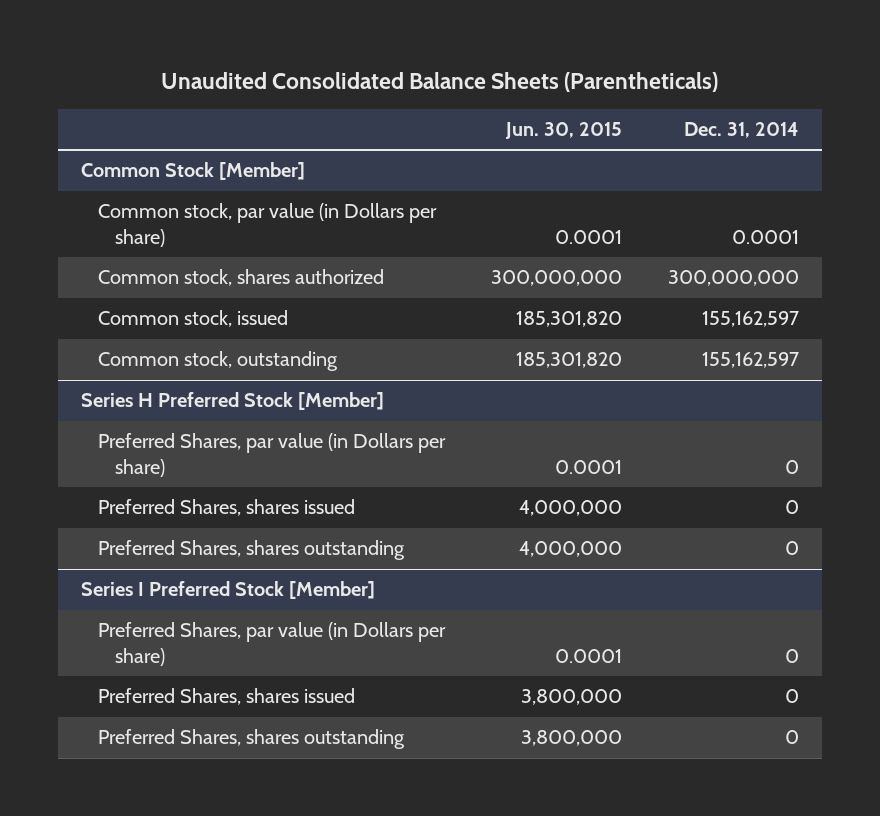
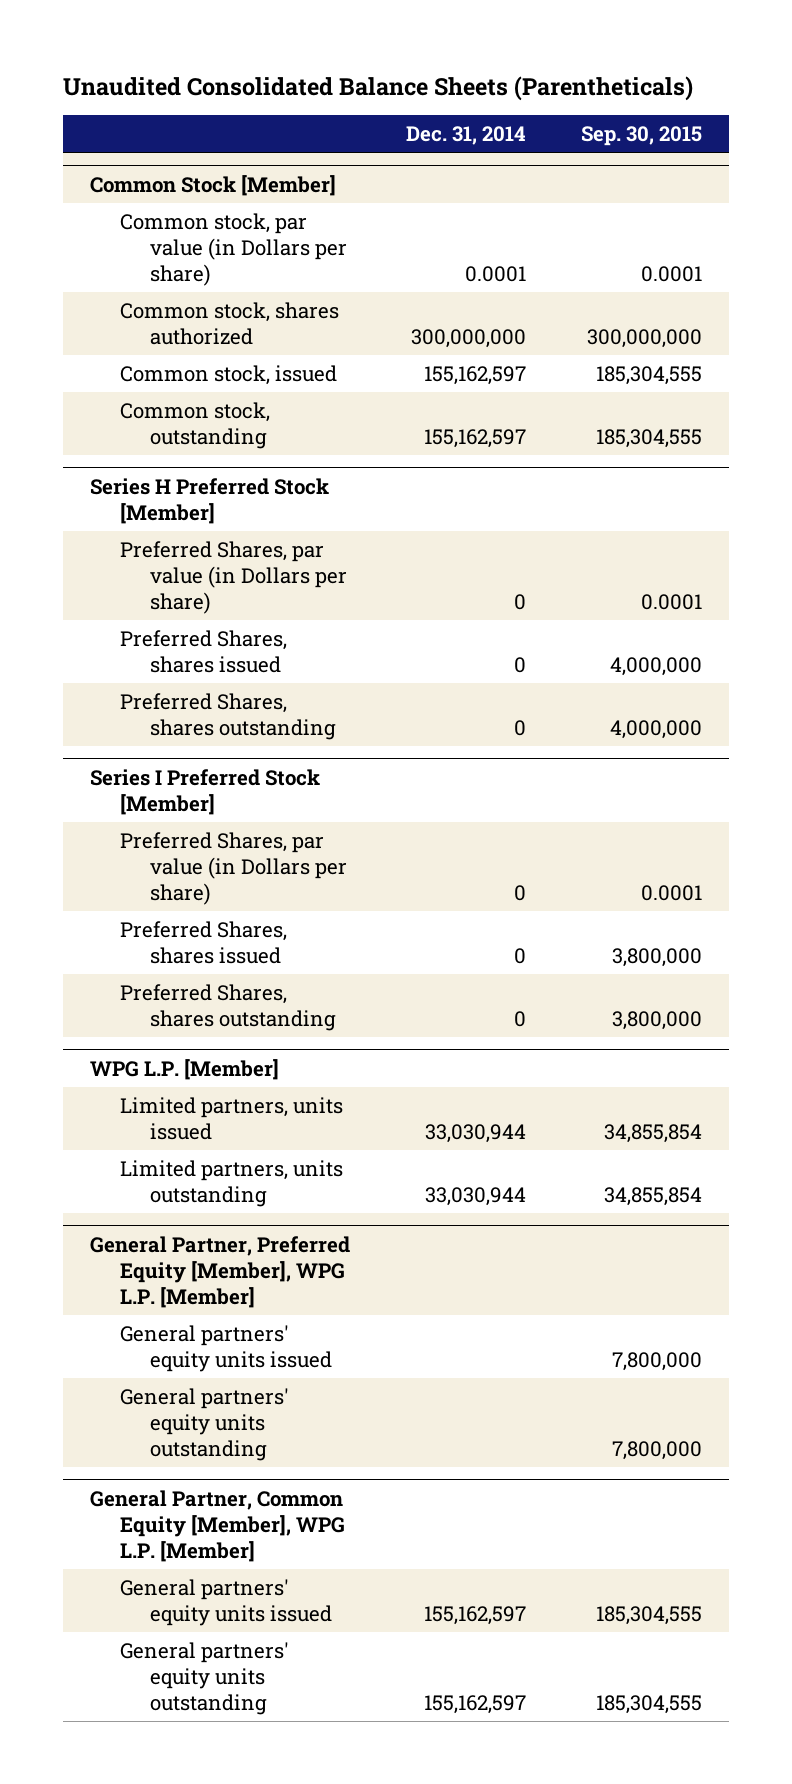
- | Jun. 30, 2015 | Dec. 31, 2014
+ | Dec. 31, 2014 | Sep. 30, 2015
+ WPG L.P. [Member]
+ Limited partners, units issued | 33,030,944 | 34,855,854
+ Limited partners, units outstanding | 33,030,944 | 34,855,854
+ General Partner, Preferred Equity [Member], WPG L.P. [Member]
+ General partners' equity units issued | | 7,800,000
+ General partners' equity units outstanding | | 7,800,000
+ General Partner, Common Equity [Member], WPG L.P. [Member]
+ General partners' equity units issued | 155,162,597 | 185,304,555
+ General partners' equity units outstanding | 155,162,597 | 185,304,555

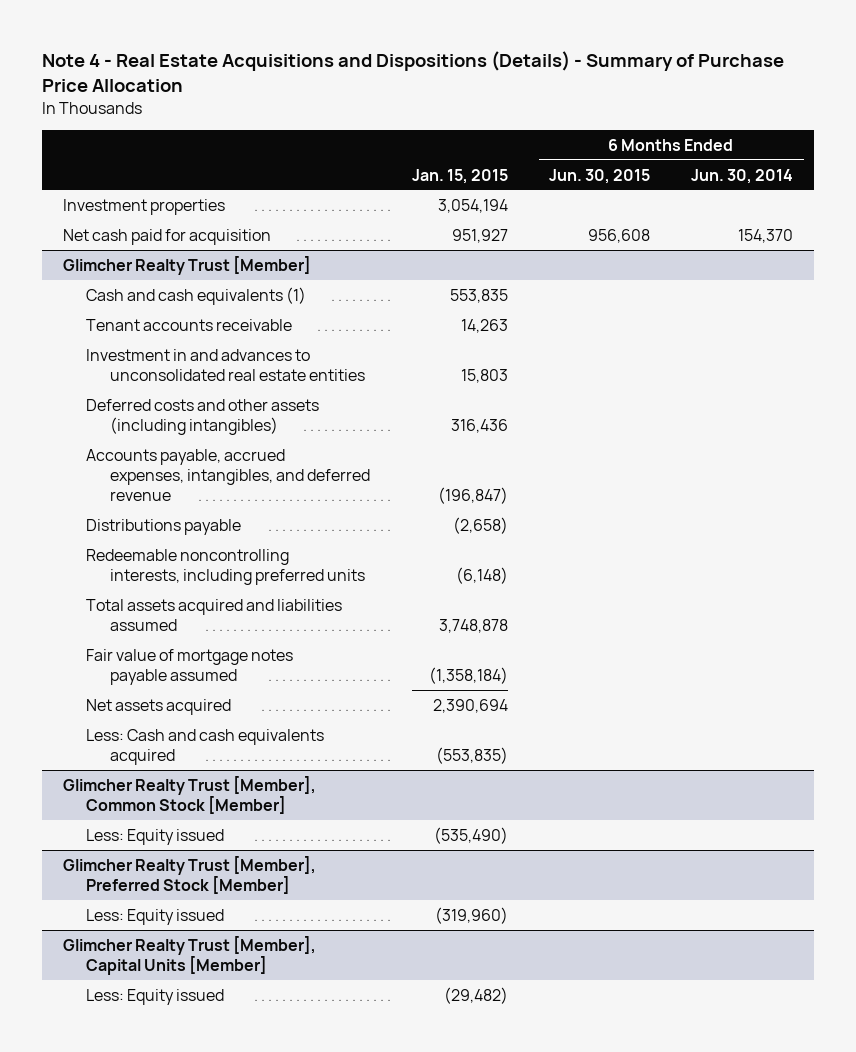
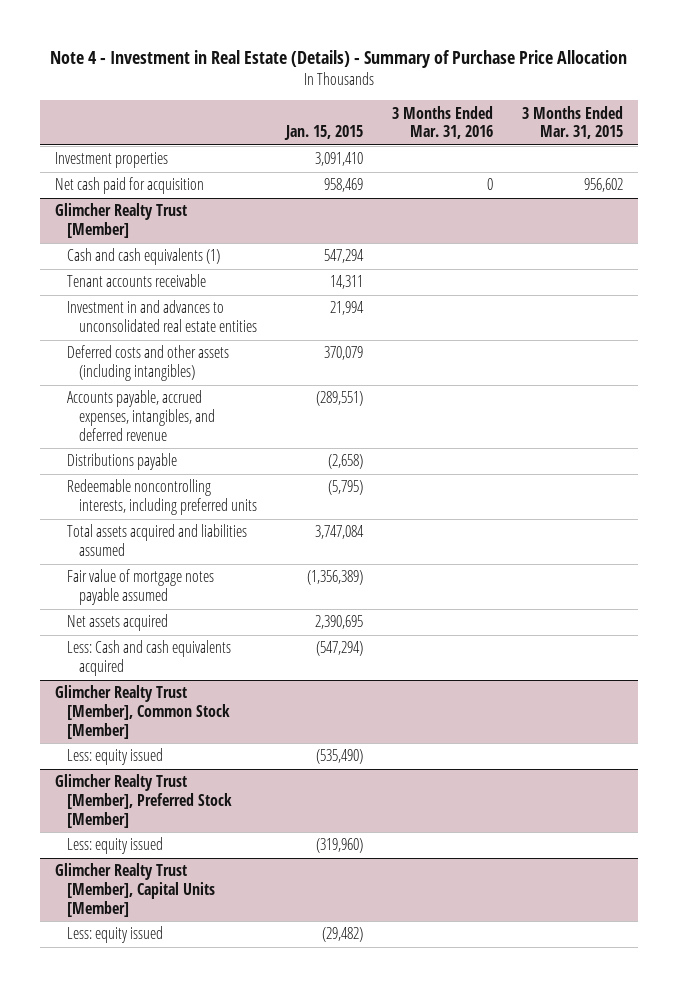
- Note 4 - Real Estate Acquisitions and Dispositions (Details) - Summary of Purchase Price Allocation
+ Note 4 - Investment in Real Estate (Details) - Summary of Purchase Price Allocation
- | Jan. 15, 2015 | 6 Months Ended Jun. 30, 2015 | 6 Months Ended Jun. 30, 2014
+ | Jan. 15, 2015 | 3 Months Ended Mar. 31, 2016 | 3 Months Ended Mar. 31, 2015
- Investment properties | 3,054,194 | |
- Net cash paid for acquisition | 951,927 | 956,608 | 154,370
+ Investment properties | 3,091,410 | |
+ Net cash paid for acquisition | 958,469 | 0 | 956,602
@ Glimcher Realty Trust [Member]
- Cash and cash equivalents (1) | 553,835 | |
- Tenant accounts receivable | 14,263 | |
- Investment in and advances to unconsolidated real estate entities | 15,803 | |
- Deferred costs and other assets (including intangibles) | 316,436 | |
- Accounts payable, accrued expenses, intangibles, and deferred revenue | (196,847) | |
+ Cash and cash equivalents (1) | 547,294 | |
+ Tenant accounts receivable | 14,311 | |
+ Investment in and advances to unconsolidated real estate entities | 21,994 | |
+ Deferred costs and other assets (including intangibles) | 370,079 | |
+ Accounts payable, accrued expenses, intangibles, and deferred revenue | (289,551) | |
- Redeemable noncontrolling interests, including preferred units | (6,148) | |
- Total assets acquired and liabilities assumed | 3,748,878 | |
- Fair value of mortgage notes payable assumed | (1,358,184) | |
- Net assets acquired | 2,390,694 | |
- Less: Cash and cash equivalents acquired | (553,835) | |
+ Redeemable noncontrolling interests, including preferred units | (5,795) | |
+ Total assets acquired and liabilities assumed | 3,747,084 | |
+ Fair value of mortgage notes payable assumed | (1,356,389) | |
+ Net assets acquired | 2,390,695 | |
+ Less: Cash and cash equivalents acquired | (547,294) | |
@ Glimcher Realty Trust [Member], Common Stock [Member]
- Less: Equity issued | (535,490) | |
+ Less: equity issued | (535,490) | |
@ Glimcher Realty Trust [Member], Preferred Stock [Member]
- Less: Equity issued | (319,960) | |
+ Less: equity issued | (319,960) | |
@ Glimcher Realty Trust [Member], Capital Units [Member]
- Less: Equity issued | (29,482) | |
+ Less: equity issued | (29,482) | |

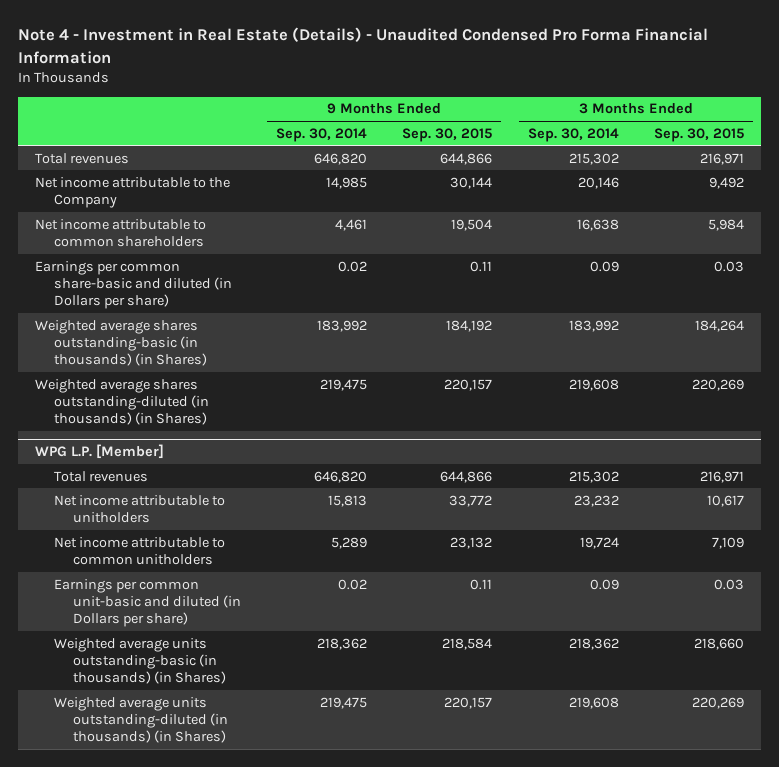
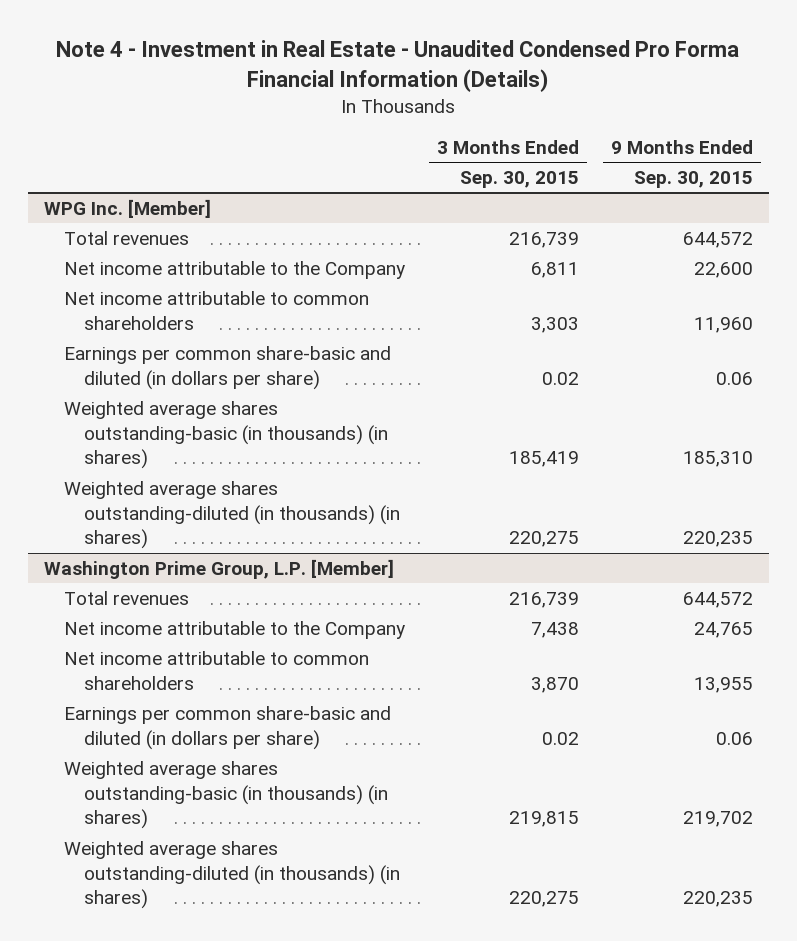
- Note 4 - Investment in Real Estate (Details) - Unaudited Condensed Pro Forma Financial Information
+ Note 4 - Investment in Real Estate - Unaudited Condensed Pro Forma Financial Information (Details)
- | 9 Months Ended Sep. 30, 2014 | 9 Months Ended Sep. 30, 2015 | 3 Months Ended Sep. 30, 2014 | 3 Months Ended Sep. 30, 2015
+ | 3 Months Ended Sep. 30, 2015 | 9 Months Ended Sep. 30, 2015
- Total revenues | 646,820 | 644,866 | 215,302 | 216,971
- Net income attributable to the Company | 14,985 | 30,144 | 20,146 | 9,492
- Net income attributable to common shareholders | 4,461 | 19,504 | 16,638 | 5,984
- Earnings per common share-basic and diluted (in Dollars per share) | 0.02 | 0.11 | 0.09 | 0.03
- Weighted average shares outstanding-basic (in thousands) (in Shares) | 183,992 | 184,192 | 183,992 | 184,264
- Weighted average shares outstanding-diluted (in thousands) (in Shares) | 219,475 | 220,157 | 219,608 | 220,269
- WPG L.P. [Member]
- Total revenues | 646,820 | 644,866 | 215,302 | 216,971
- Net income attributable to unitholders | 15,813 | 33,772 | 23,232 | 10,617
- Net income attributable to common unitholders | 5,289 | 23,132 | 19,724 | 7,109
- Earnings per common unit-basic and diluted (in Dollars per share) | 0.02 | 0.11 | 0.09 | 0.03
- Weighted average units outstanding-basic (in thousands) (in Shares) | 218,362 | 218,584 | 218,362 | 218,660
- Weighted average units outstanding-diluted (in thousands) (in Shares) | 219,475 | 220,157 | 219,608 | 220,269
+ WPG Inc. [Member]
+ Total revenues | 216,739 | 644,572
+ Net income attributable to the Company | 6,811 | 22,600
+ Net income attributable to common shareholders | 3,303 | 11,960
+ Earnings per common share-basic and diluted (in dollars per share) | 0.02 | 0.06
+ Weighted average shares outstanding-basic (in thousands) (in shares) | 185,419 | 185,310
+ Weighted average shares outstanding-diluted (in thousands) (in shares) | 220,275 | 220,235
+ Washington Prime Group, L.P. [Member]
+ Total revenues | 216,739 | 644,572
+ Net income attributable to the Company | 7,438 | 24,765
+ Net income attributable to common shareholders | 3,870 | 13,955
+ Earnings per common share-basic and diluted (in dollars per share) | 0.02 | 0.06
+ Weighted average shares outstanding-basic (in thousands) (in shares) | 219,815 | 219,702
+ Weighted average shares outstanding-diluted (in thousands) (in shares) | 220,275 | 220,235

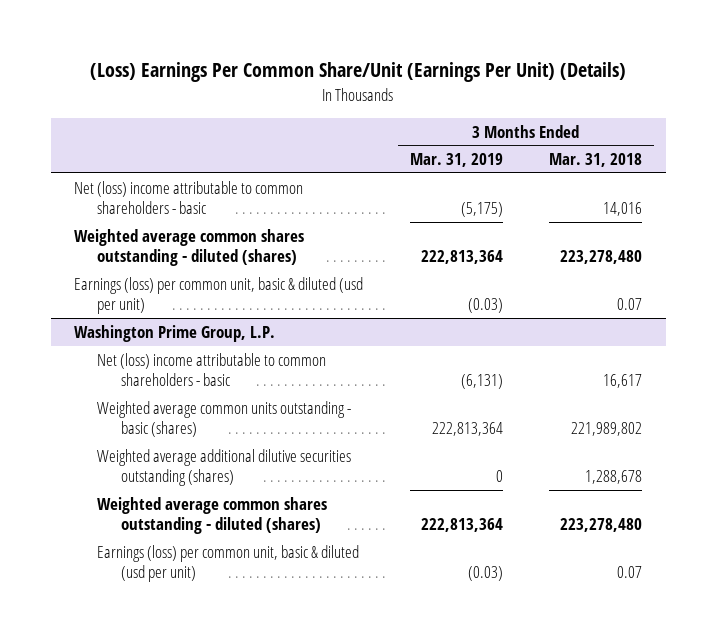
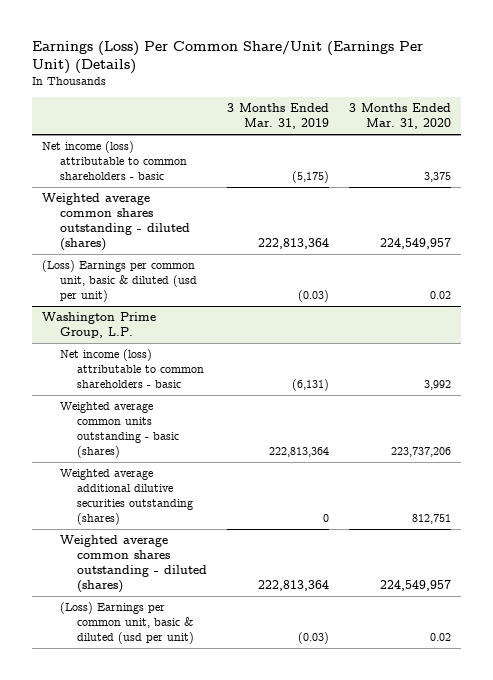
- (Loss) Earnings Per Common Share/Unit (Earnings Per Unit) (Details)
+ Earnings (Loss) Per Common Share/Unit (Earnings Per Unit) (Details)
- | 3 Months Ended Mar. 31, 2019 | 3 Months Ended Mar. 31, 2018
+ | 3 Months Ended Mar. 31, 2019 | 3 Months Ended Mar. 31, 2020
- Net (loss) income attributable to common shareholders - basic | (5,175) | 14,016
+ Net income (loss) attributable to common shareholders - basic | (5,175) | 3,375
- Earnings (loss) per common unit, basic & diluted (usd per unit) | (0.03) | 0.07
+ (Loss) Earnings per common unit, basic & diluted (usd per unit) | (0.03) | 0.02
@ Washington Prime Group, L.P.
- Net (loss) income attributable to common shareholders - basic | (6,131) | 16,617
+ Net income (loss) attributable to common shareholders - basic | (6,131) | 3,992
- Earnings (loss) per common unit, basic & diluted (usd per unit) | (0.03) | 0.07
+ (Loss) Earnings per common unit, basic & diluted (usd per unit) | (0.03) | 0.02

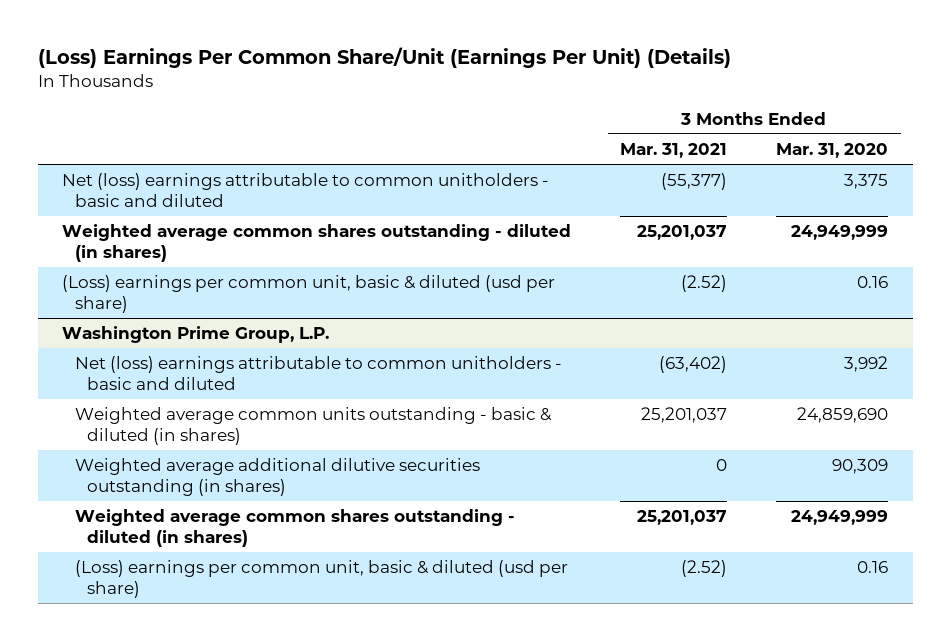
- Earnings (Loss) Per Common Share/Unit (Earnings Per Unit) (Details)
+ (Loss) Earnings Per Common Share/Unit (Earnings Per Unit) (Details)
- | 3 Months Ended Mar. 31, 2019 | 3 Months Ended Mar. 31, 2020
+ | 3 Months Ended Mar. 31, 2021 | 3 Months Ended Mar. 31, 2020
- Net income (loss) attributable to common shareholders - basic | (5,175) | 3,375
- Weighted average common shares outstanding - diluted (shares) | 222,813,364 | 224,549,957
- (Loss) Earnings per common unit, basic & diluted (usd per unit) | (0.03) | 0.02
+ Net (loss) earnings attributable to common unitholders - basic and diluted | (55,377) | 3,375
+ Weighted average common shares outstanding - diluted (in shares) | 25,201,037 | 24,949,999
+ (Loss) earnings per common unit, basic & diluted (usd per share) | (2.52) | 0.16
@ Washington Prime Group, L.P.
- Net income (loss) attributable to common shareholders - basic | (6,131) | 3,992
- Weighted average common units outstanding - basic (shares) | 222,813,364 | 223,737,206
- Weighted average additional dilutive securities outstanding (shares) | 0 | 812,751
- Weighted average common shares outstanding - diluted (shares) | 222,813,364 | 224,549,957
- (Loss) Earnings per common unit, basic & diluted (usd per unit) | (0.03) | 0.02
+ Net (loss) earnings attributable to common unitholders - basic and diluted | (63,402) | 3,992
+ Weighted average common units outstanding - basic & diluted (in shares) | 25,201,037 | 24,859,690
+ Weighted average additional dilutive securities outstanding (in shares) | 0 | 90,309
+ Weighted average common shares outstanding - diluted (in shares) | 25,201,037 | 24,949,999
+ (Loss) earnings per common unit, basic & diluted (usd per share) | (2.52) | 0.16

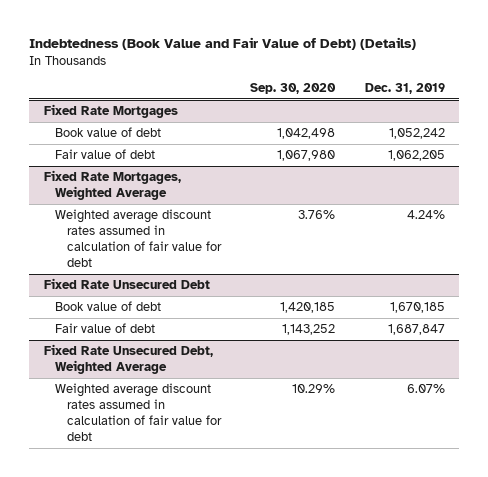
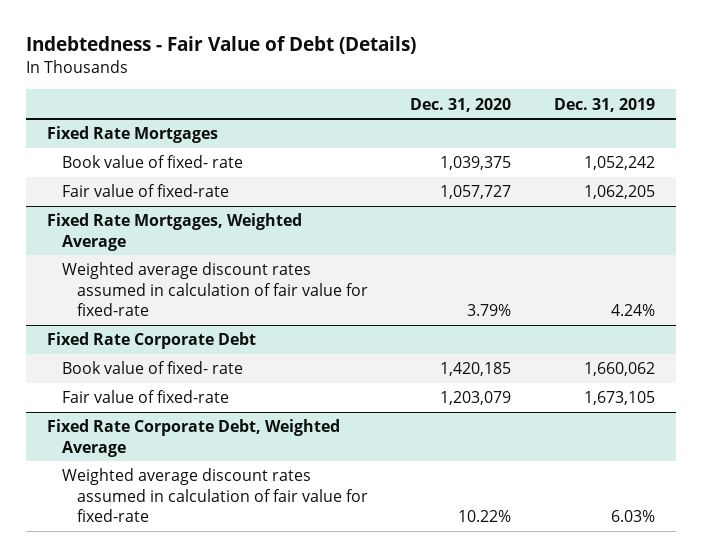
- Indebtedness (Book Value and Fair Value of Debt) (Details)
+ Indebtedness - Fair Value of Debt (Details)
- | Sep. 30, 2020 | Dec. 31, 2019
+ | Dec. 31, 2020 | Dec. 31, 2019
@ Fixed Rate Mortgages
- Book value of debt | 1,042,498 | 1,052,242
- Fair value of debt | 1,067,980 | 1,062,205
+ Book value of fixed- rate | 1,039,375 | 1,052,242
+ Fair value of fixed-rate | 1,057,727 | 1,062,205
@ Fixed Rate Mortgages, Weighted Average
- Weighted average discount rates assumed in calculation of fair value for debt | 3.76% | 4.24%
- Fixed Rate Unsecured Debt
- Book value of debt | 1,420,185 | 1,670,185
- Fair value of debt | 1,143,252 | 1,687,847
- Fixed Rate Unsecured Debt, Weighted Average
- Weighted average discount rates assumed in calculation of fair value for debt | 10.29% | 6.07%
@ Fixed Rate Mortgages, Weighted Average
+ Weighted average discount rates assumed in calculation of fair value for fixed-rate | 3.79% | 4.24%
+ Fixed Rate Corporate Debt
+ Book value of fixed- rate | 1,420,185 | 1,660,062
+ Fair value of fixed-rate | 1,203,079 | 1,673,105
+ Fixed Rate Corporate Debt, Weighted Average
+ Weighted average discount rates assumed in calculation of fair value for fixed-rate | 10.22% | 6.03%

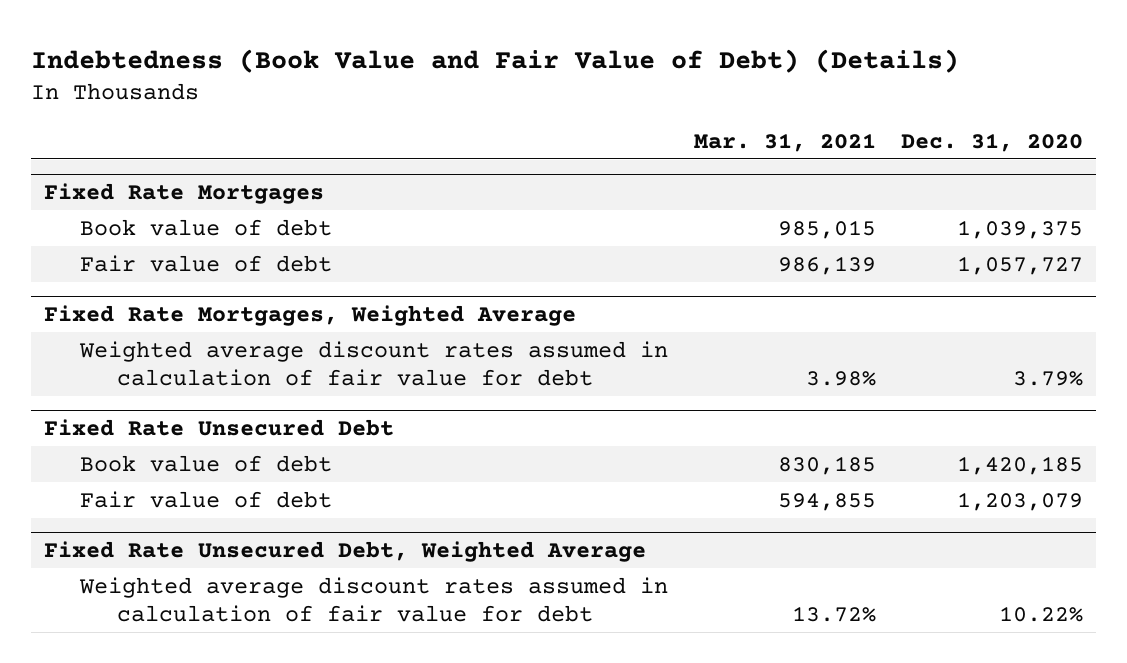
- Indebtedness - Fair Value of Debt (Details)
+ Indebtedness (Book Value and Fair Value of Debt) (Details)
- | Dec. 31, 2020 | Dec. 31, 2019
+ | Mar. 31, 2021 | Dec. 31, 2020
@ Fixed Rate Mortgages
- Book value of fixed- rate | 1,039,375 | 1,052,242
- Fair value of fixed-rate | 1,057,727 | 1,062,205
+ Book value of debt | 985,015 | 1,039,375
+ Fair value of debt | 986,139 | 1,057,727
@ Fixed Rate Mortgages, Weighted Average
- Weighted average discount rates assumed in calculation of fair value for fixed-rate | 3.79% | 4.24%
- Fixed Rate Corporate Debt
- Book value of fixed- rate | 1,420,185 | 1,660,062
- Fair value of fixed-rate | 1,203,079 | 1,673,105
- Fixed Rate Corporate Debt, Weighted Average
- Weighted average discount rates assumed in calculation of fair value for fixed-rate | 10.22% | 6.03%
@ Fixed Rate Mortgages, Weighted Average
+ Weighted average discount rates assumed in calculation of fair value for debt | 3.98% | 3.79%
+ Fixed Rate Unsecured Debt
+ Book value of debt | 830,185 | 1,420,185
+ Fair value of debt | 594,855 | 1,203,079
+ Fixed Rate Unsecured Debt, Weighted Average
+ Weighted average discount rates assumed in calculation of fair value for debt | 13.72% | 10.22%

